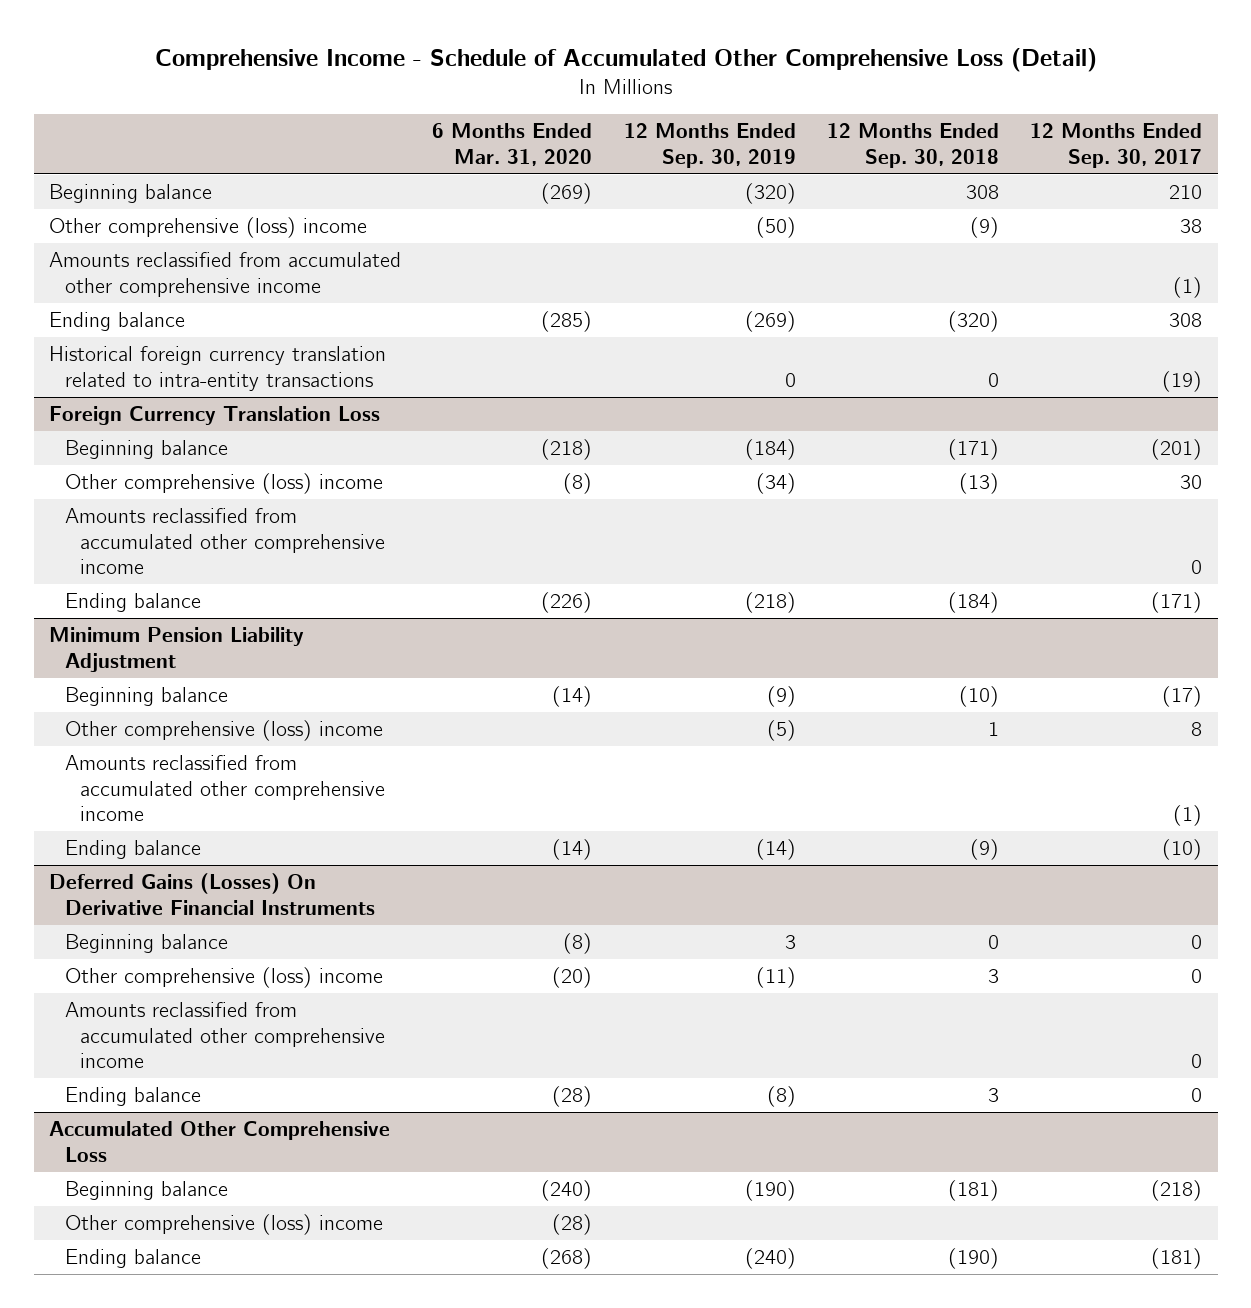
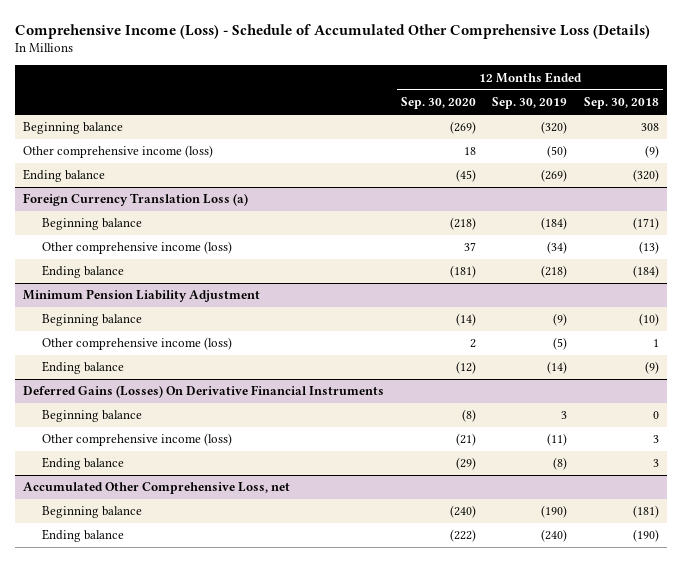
- Comprehensive Income - Schedule of Accumulated Other Comprehensive Loss (Detail)
+ Comprehensive Income (Loss) - Schedule of Accumulated Other Comprehensive Loss (Details)
- | 6 Months Ended Mar. 31, 2020 | 12 Months Ended Sep. 30, 2019 | 12 Months Ended Sep. 30, 2018 | 12 Months Ended Sep. 30, 2017
+ | 12 Months Ended Sep. 30, 2020 | 12 Months Ended Sep. 30, 2019 | 12 Months Ended Sep. 30, 2018
- Other comprehensive (loss) income | | (50) | (9) | 38
- Amounts reclassified from accumulated other comprehensive income | | | | (1)
+ Other comprehensive income (loss) | 18 | (50) | (9)
- Historical foreign currency translation related to intra-entity transactions | | 0 | 0 | (19)
- Foreign Currency Translation Loss
+ Foreign Currency Translation Loss (a)
- Other comprehensive (loss) income | (8) | (34) | (13) | 30
- Amounts reclassified from accumulated other comprehensive income | | | | 0
+ Other comprehensive income (loss) | 37 | (34) | (13)
@ Minimum Pension Liability Adjustment
- Other comprehensive (loss) income | | (5) | 1 | 8
- Amounts reclassified from accumulated other comprehensive income | | | | (1)
+ Other comprehensive income (loss) | 2 | (5) | 1
@ Deferred Gains (Losses) On Derivative Financial Instruments
- Other comprehensive (loss) income | (20) | (11) | 3 | 0
- Amounts reclassified from accumulated other comprehensive income | | | | 0
+ Other comprehensive income (loss) | (21) | (11) | 3
- Accumulated Other Comprehensive Loss
+ Accumulated Other Comprehensive Loss, net
- Other comprehensive (loss) income | (28) | | |

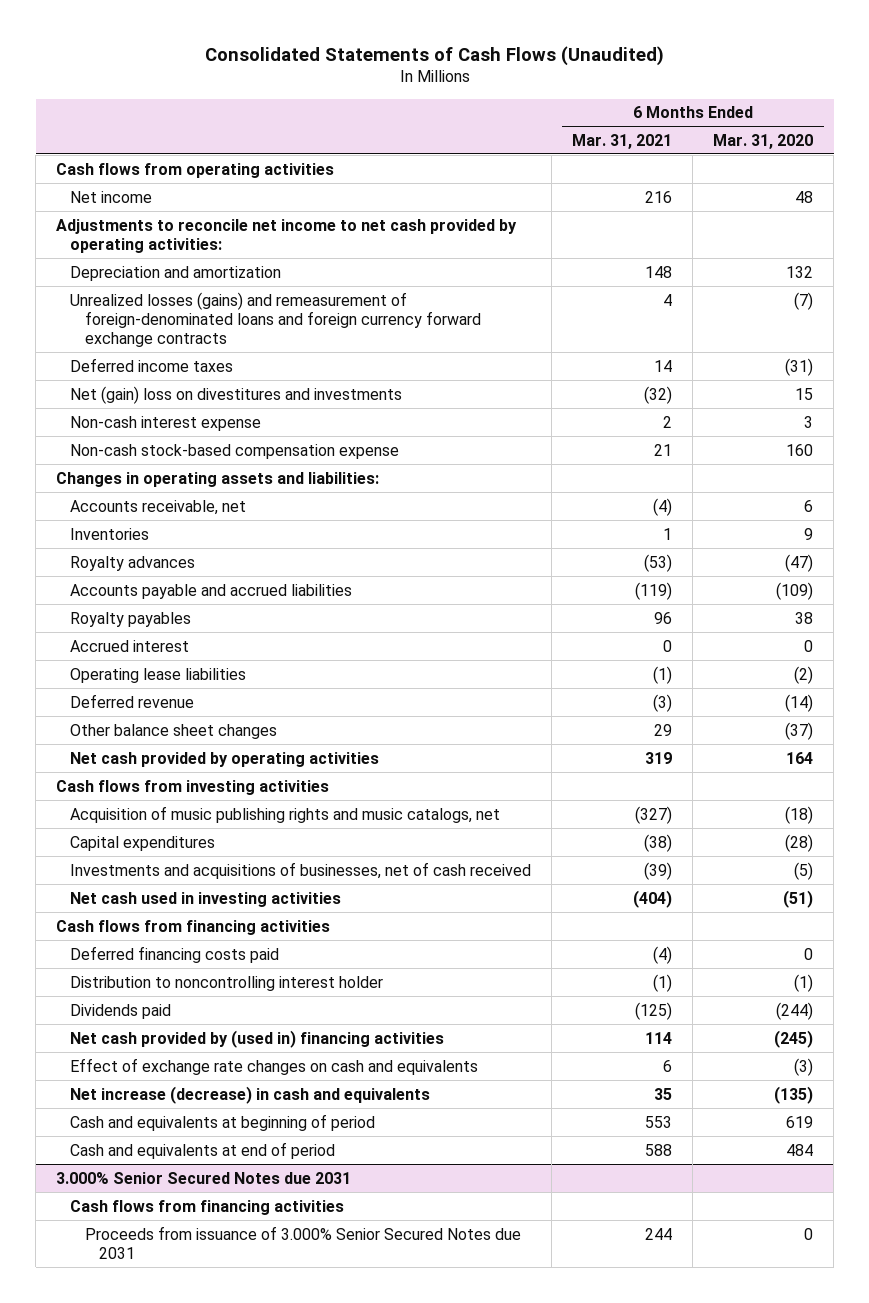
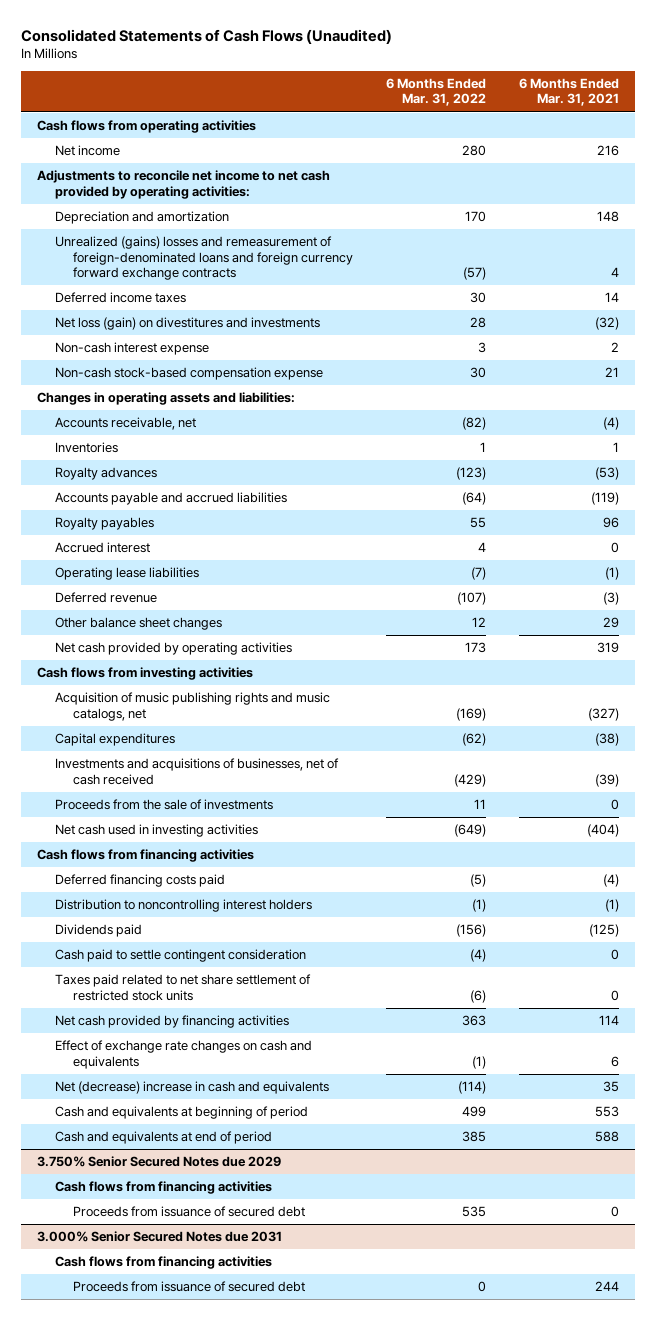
- | 6 Months Ended Mar. 31, 2021 | 6 Months Ended Mar. 31, 2020
+ | 6 Months Ended Mar. 31, 2022 | 6 Months Ended Mar. 31, 2021
- Unrealized losses (gains) and remeasurement of foreign-denominated loans and foreign currency forward exchange contracts | 4 | (7)
+ Unrealized (gains) losses and remeasurement of foreign-denominated loans and foreign currency forward exchange contracts | (57) | 4
- Net (gain) loss on divestitures and investments | (32) | 15
+ Net loss (gain) on divestitures and investments | 28 | (32)
+ Proceeds from the sale of investments | 11 | 0
- Distribution to noncontrolling interest holder | (1) | (1)
+ Distribution to noncontrolling interest holders | (1) | (1)
- Net cash provided by (used in) financing activities | 114 | (245)
+ Cash paid to settle contingent consideration | (4) | 0
+ Taxes paid related to net share settlement of restricted stock units | (6) | 0
+ Net cash provided by financing activities | 363 | 114
- Net increase (decrease) in cash and equivalents | 35 | (135)
+ Net (decrease) increase in cash and equivalents | (114) | 35
+ 3.750% Senior Secured Notes due 2029
+ Cash flows from financing activities
+ Proceeds from issuance of secured debt | 535 | 0
@ 3.000% Senior Secured Notes due 2031
- Proceeds from issuance of 3.000% Senior Secured Notes due 2031 | 244 | 0
+ Proceeds from issuance of secured debt | 0 | 244

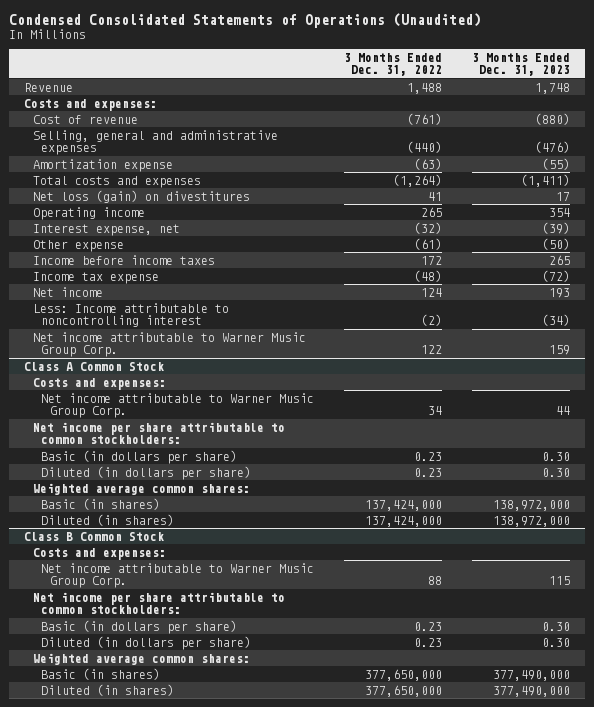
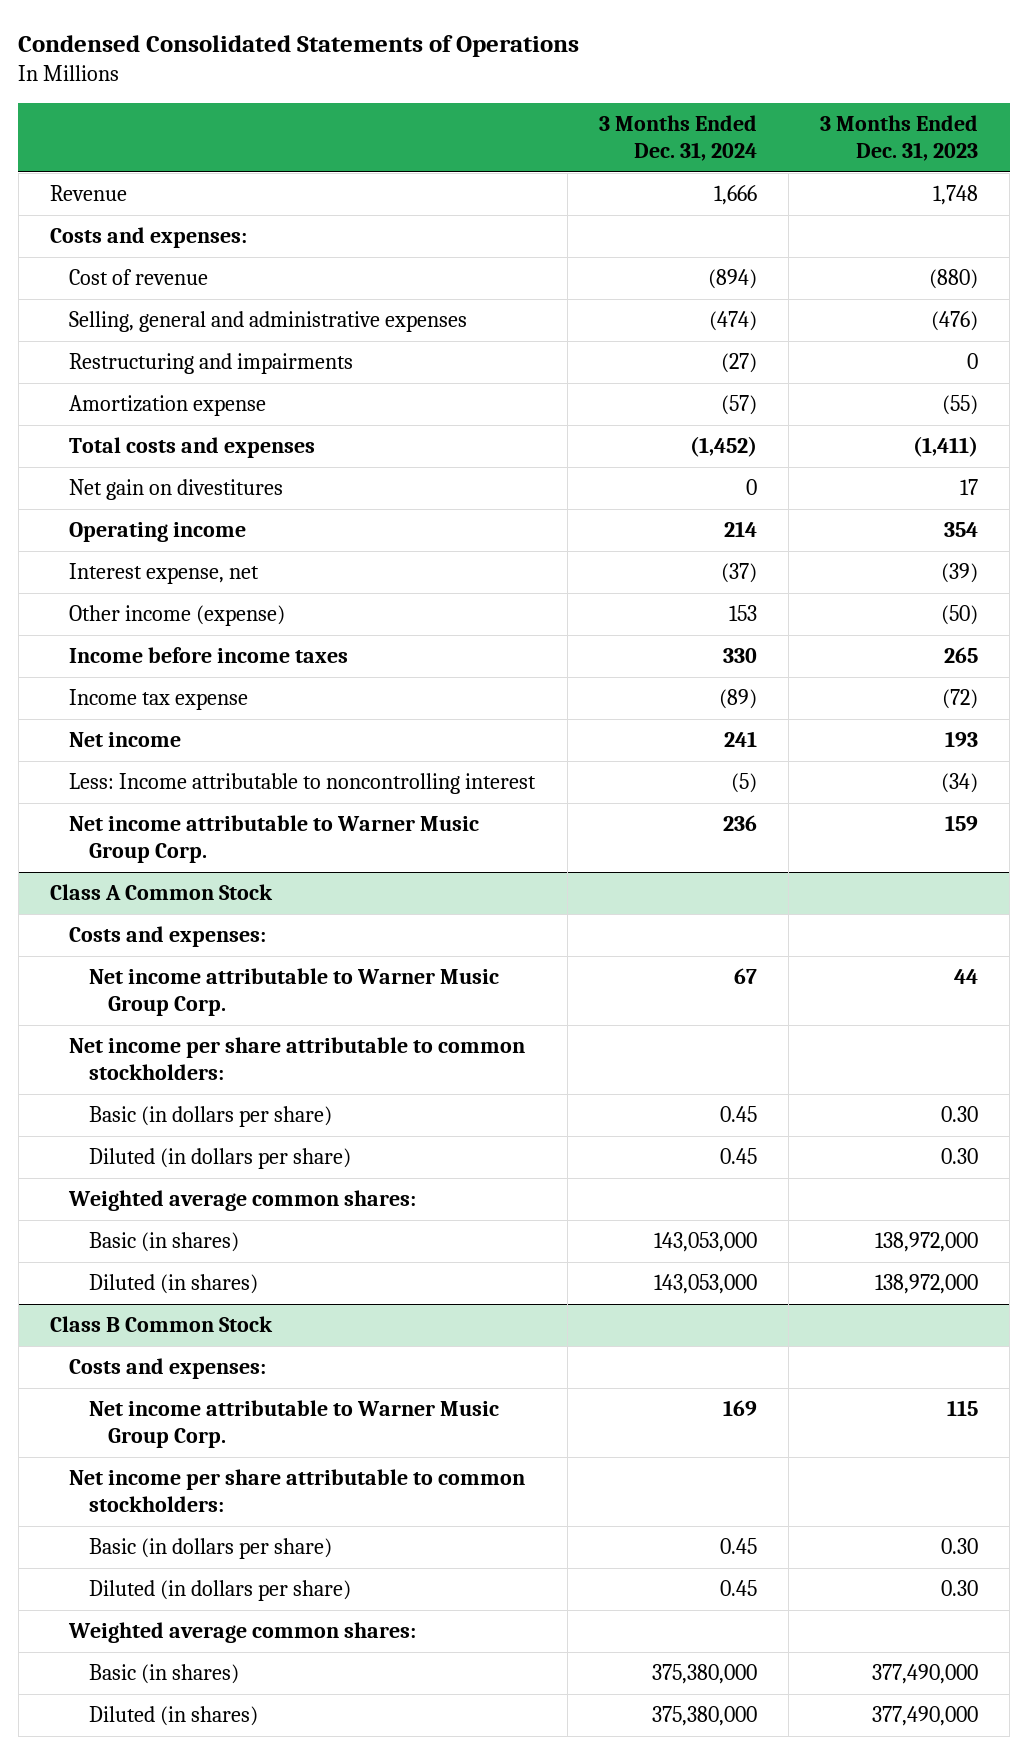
- Condensed Consolidated Statements of Operations (Unaudited)
+ Condensed Consolidated Statements of Operations
- | 3 Months Ended Dec. 31, 2022 | 3 Months Ended Dec. 31, 2023
+ | 3 Months Ended Dec. 31, 2024 | 3 Months Ended Dec. 31, 2023
+ Restructuring and impairments | (27) | 0
- Net loss (gain) on divestitures | 41 | 17
+ Net gain on divestitures | 0 | 17
- Other expense | (61) | (50)
+ Other income (expense) | 153 | (50)

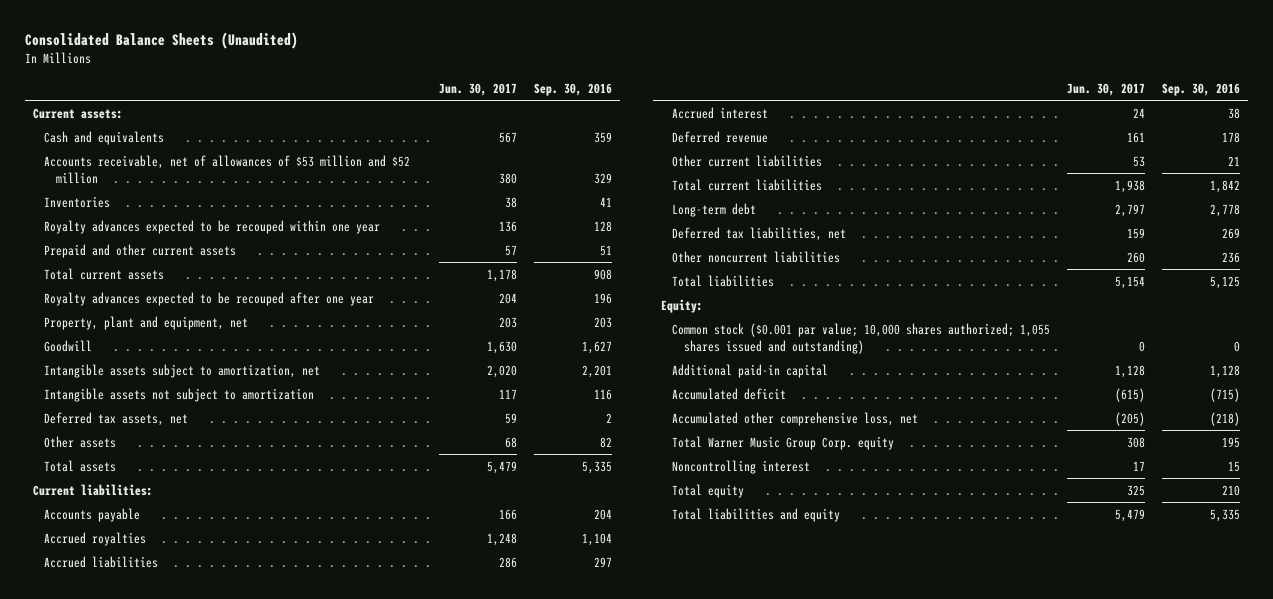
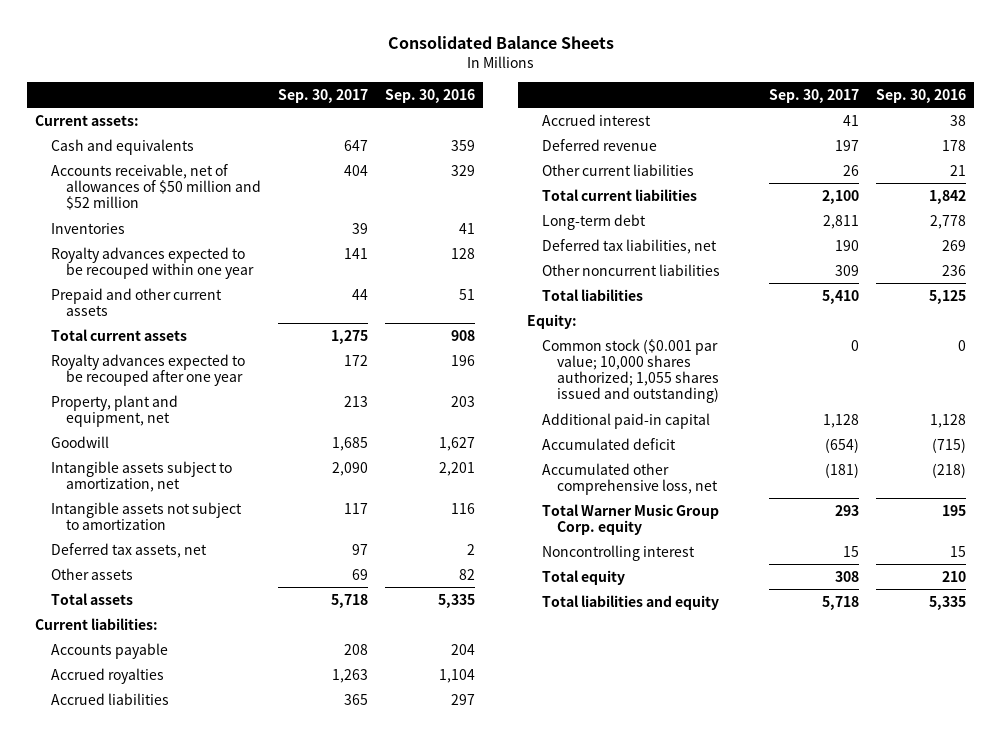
- Consolidated Balance Sheets (Unaudited)
+ Consolidated Balance Sheets
- | Jun. 30, 2017 | Sep. 30, 2016
+ | Sep. 30, 2017 | Sep. 30, 2016
- Accounts receivable, net of allowances of $53 million and $52 million | 380 | 329
+ Accounts receivable, net of allowances of $50 million and $52 million | 404 | 329

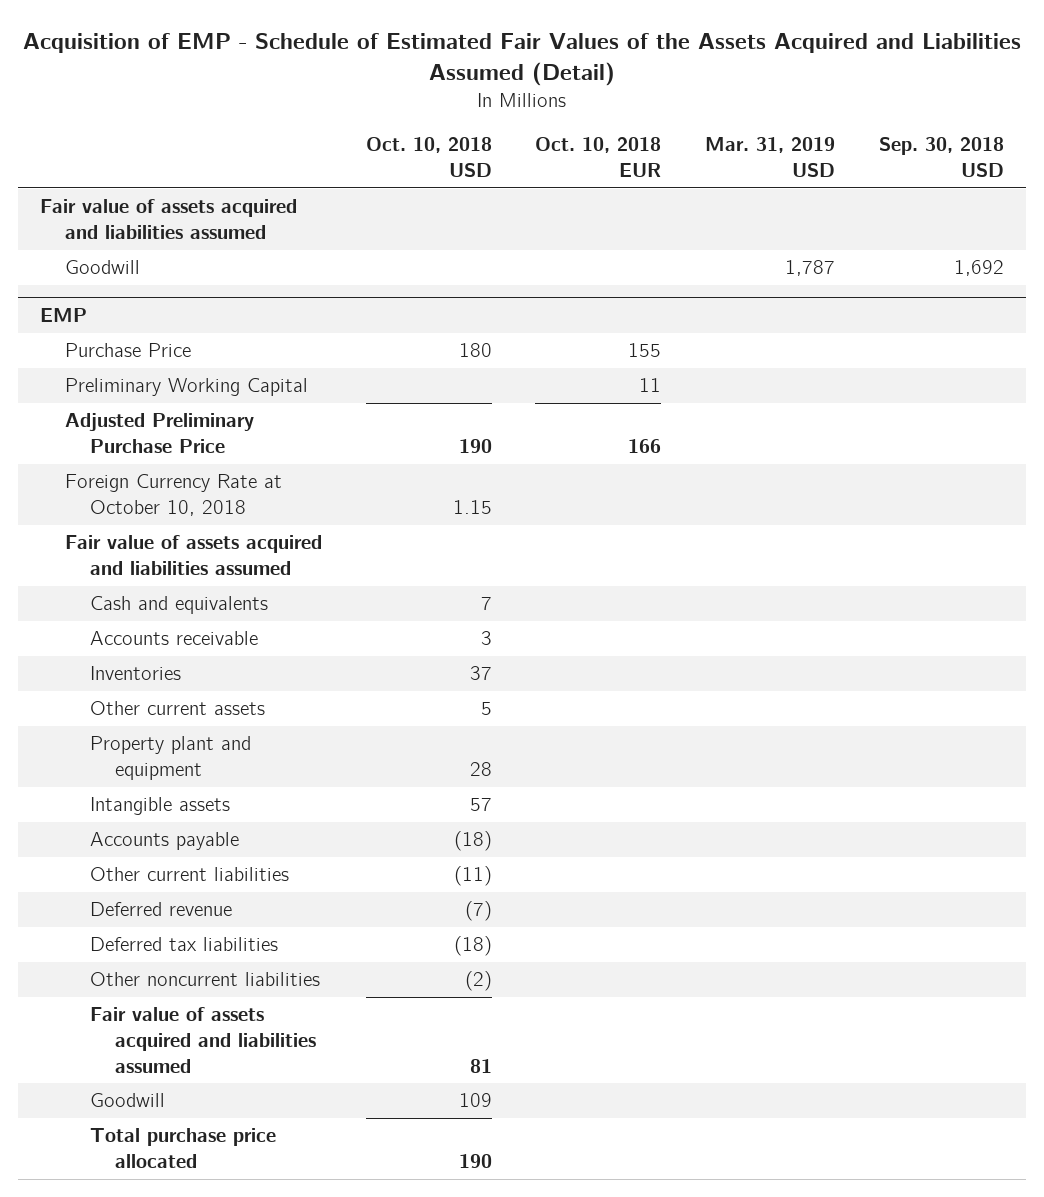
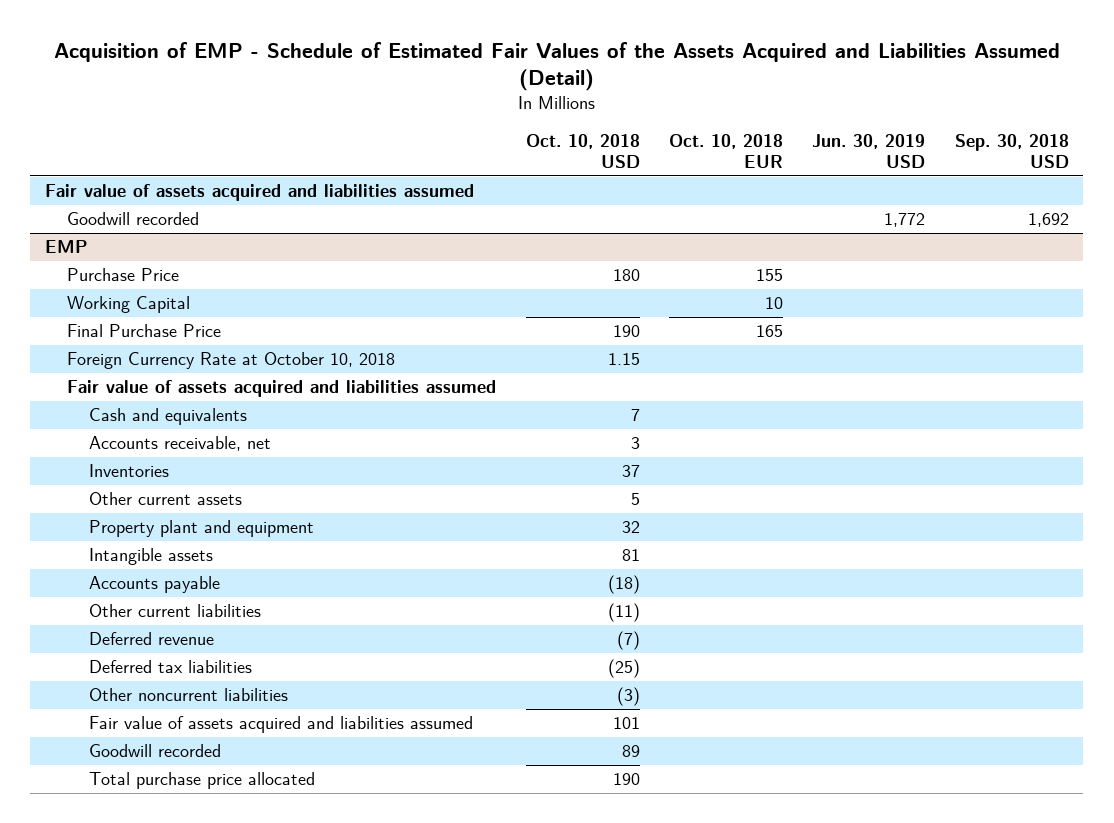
- | Oct. 10, 2018 USD | Oct. 10, 2018 EUR | Mar. 31, 2019 USD | Sep. 30, 2018 USD
+ | Oct. 10, 2018 USD | Oct. 10, 2018 EUR | Jun. 30, 2019 USD | Sep. 30, 2018 USD
- Goodwill | | | 1,787 | 1,692
+ Goodwill recorded | | | 1,772 | 1,692
@ EMP
- Preliminary Working Capital | | 11 | |
- Adjusted Preliminary Purchase Price | 190 | 166 | |
+ Working Capital | | 10 | |
+ Final Purchase Price | 190 | 165 | |
- Accounts receivable | 3 | | |
+ Accounts receivable, net | 3 | | |
- Property plant and equipment | 28 | | |
- Intangible assets | 57 | | |
+ Property plant and equipment | 32 | | |
+ Intangible assets | 81 | | |
- Deferred tax liabilities | (18) | | |
- Other noncurrent liabilities | (2) | | |
- Fair value of assets acquired and liabilities assumed | 81 | | |
- Goodwill | 109 | | |
+ Deferred tax liabilities | (25) | | |
+ Other noncurrent liabilities | (3) | | |
+ Fair value of assets acquired and liabilities assumed | 101 | | |
+ Goodwill recorded | 89 | | |

